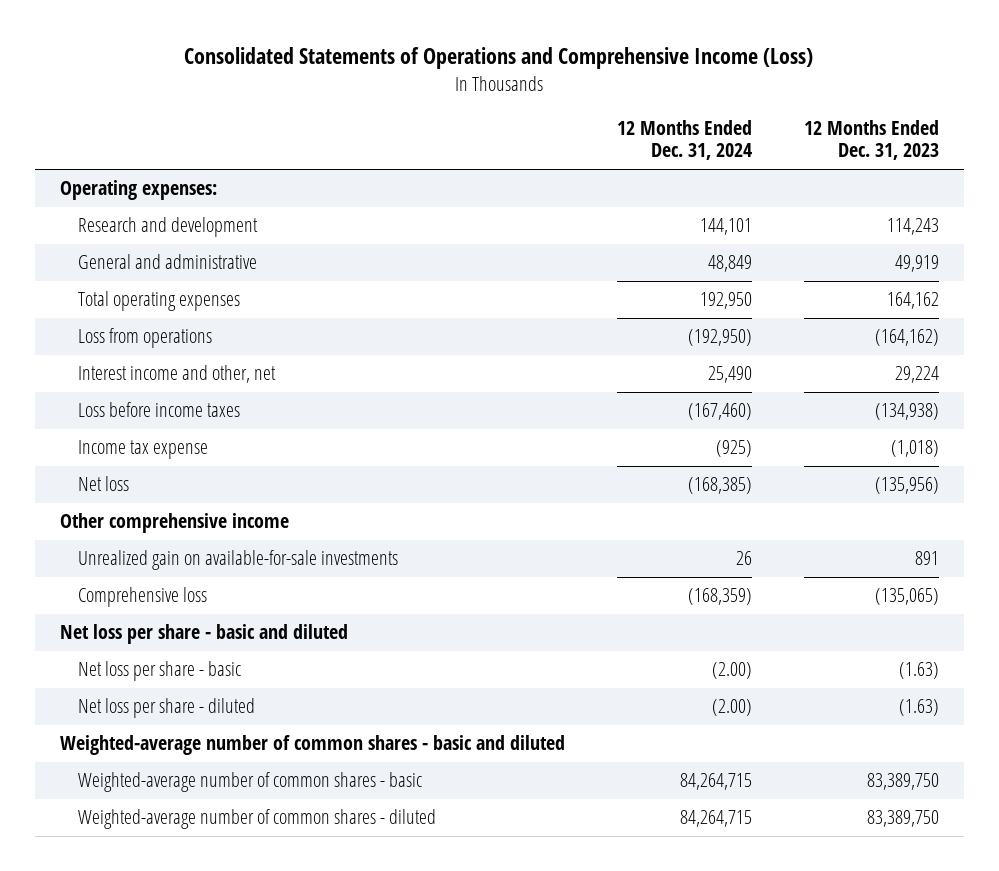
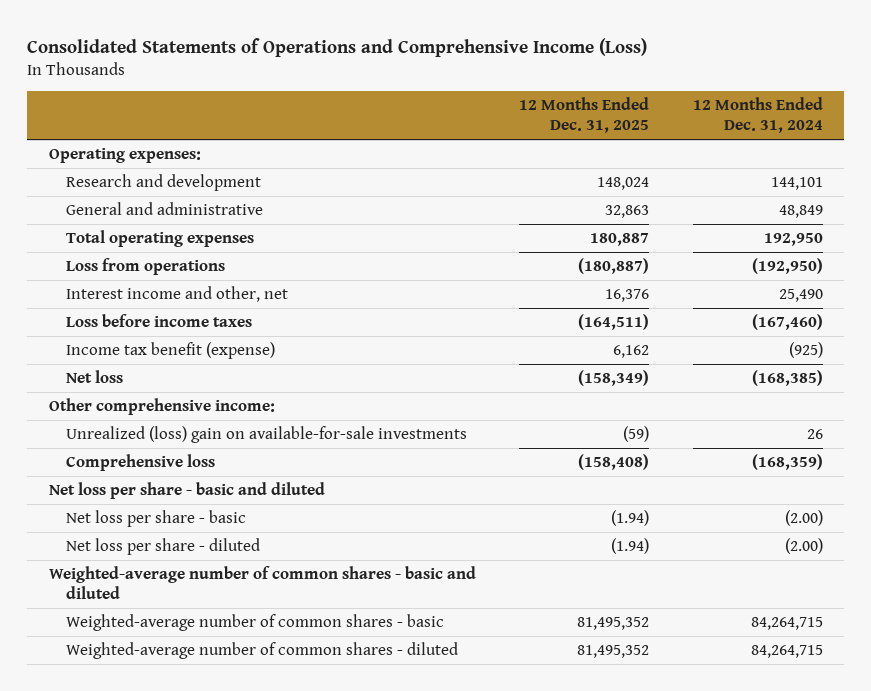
- | 12 Months Ended Dec. 31, 2024 | 12 Months Ended Dec. 31, 2023
+ | 12 Months Ended Dec. 31, 2025 | 12 Months Ended Dec. 31, 2024
- Income tax expense | (925) | (1,018)
+ Income tax benefit (expense) | 6,162 | (925)
- Other comprehensive income
- Unrealized gain on available-for-sale investments | 26 | 891
+ Other comprehensive income:
+ Unrealized (loss) gain on available-for-sale investments | (59) | 26

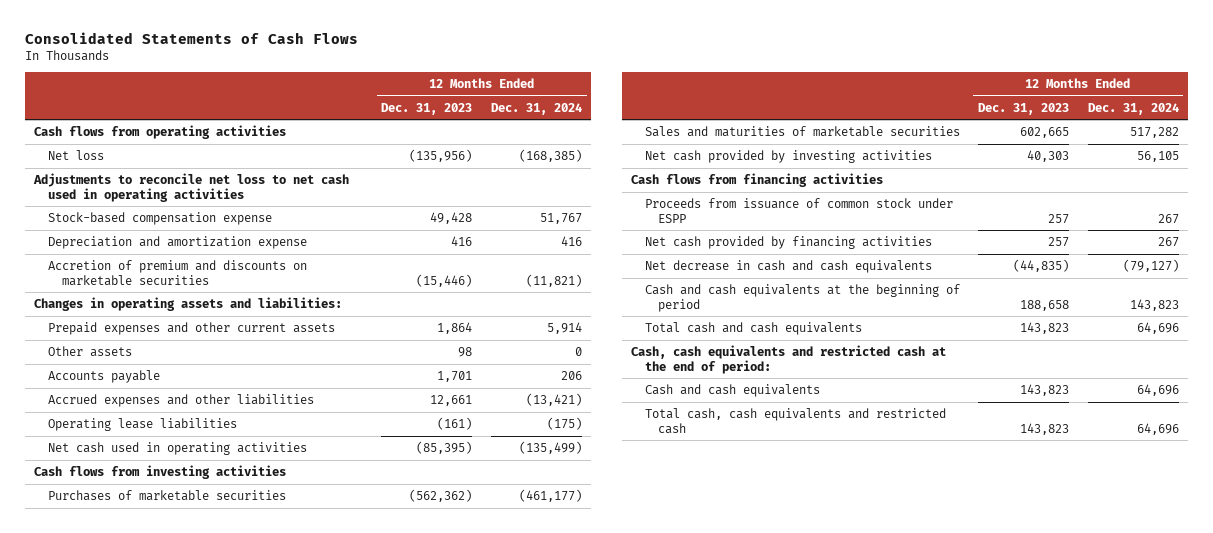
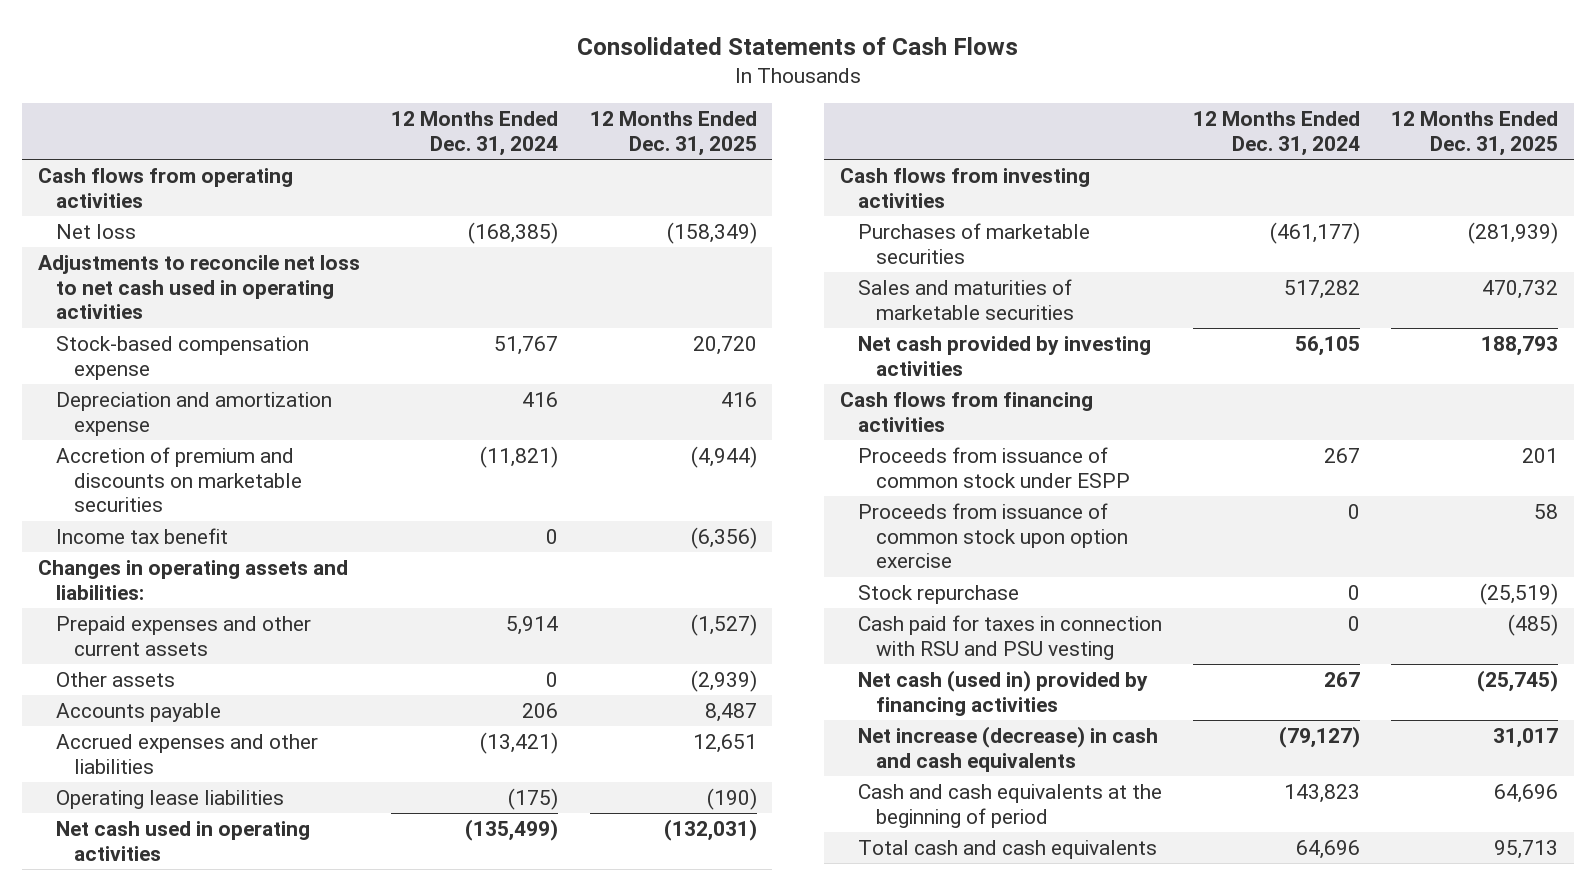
- | 12 Months Ended Dec. 31, 2023 | 12 Months Ended Dec. 31, 2024
+ | 12 Months Ended Dec. 31, 2024 | 12 Months Ended Dec. 31, 2025
+ Income tax benefit | 0 | (6,356)
- Net cash provided by financing activities | 257 | 267
- Net decrease in cash and cash equivalents | (44,835) | (79,127)
+ Proceeds from issuance of common stock upon option exercise | 0 | 58
+ Stock repurchase | 0 | (25,519)
+ Cash paid for taxes in connection with RSU and PSU vesting | 0 | (485)
+ Net cash (used in) provided by financing activities | 267 | (25,745)
+ Net increase (decrease) in cash and cash equivalents | (79,127) | 31,017
- Cash, cash equivalents and restricted cash at the end of period:
- Cash and cash equivalents | 143,823 | 64,696
- Total cash, cash equivalents and restricted cash | 143,823 | 64,696

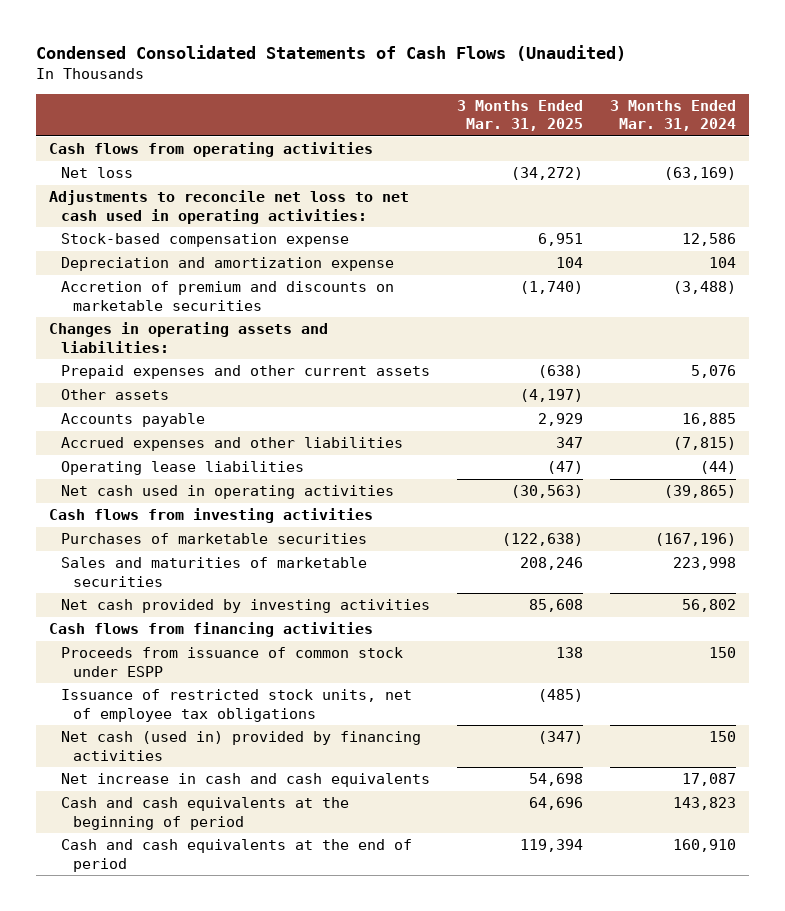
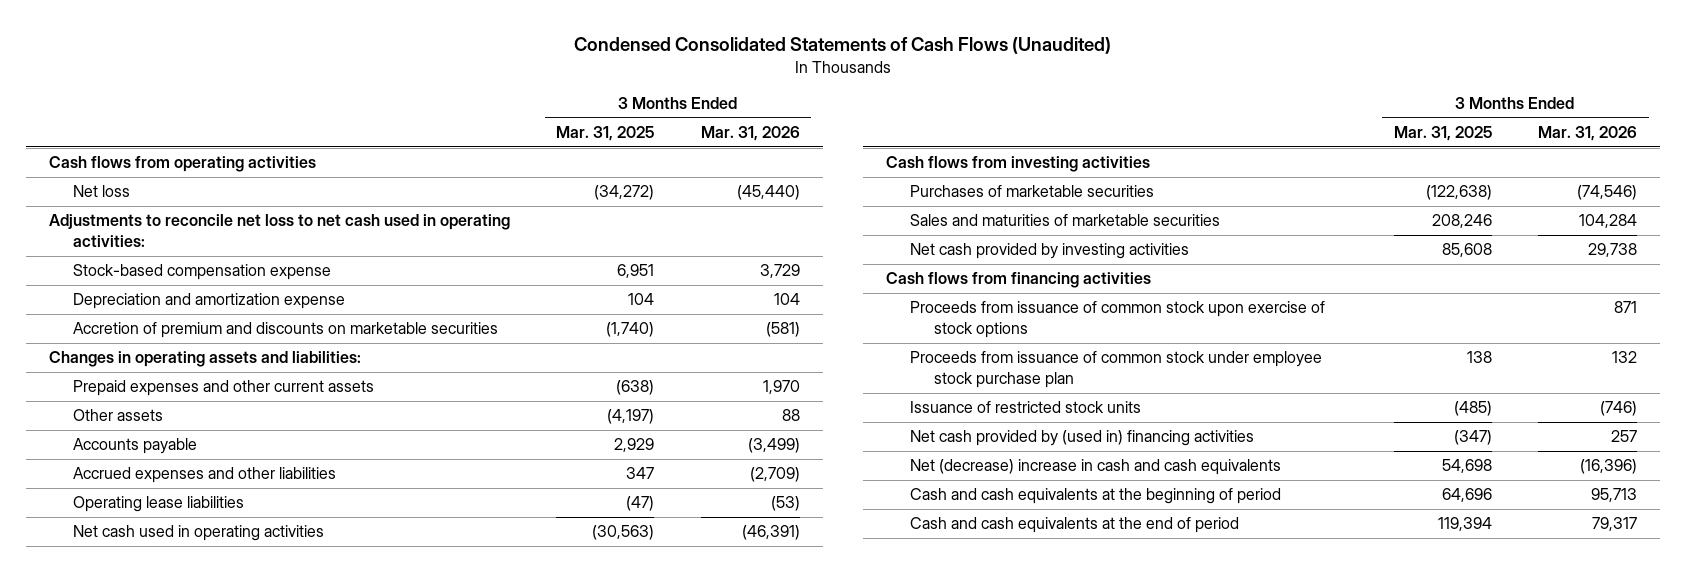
- | 3 Months Ended Mar. 31, 2025 | 3 Months Ended Mar. 31, 2024
+ | 3 Months Ended Mar. 31, 2025 | 3 Months Ended Mar. 31, 2026
- Proceeds from issuance of common stock under ESPP | 138 | 150
- Issuance of restricted stock units, net of employee tax obligations | (485) |
- Net cash (used in) provided by financing activities | (347) | 150
- Net increase in cash and cash equivalents | 54,698 | 17,087
+ Proceeds from issuance of common stock upon exercise of stock options | | 871
+ Proceeds from issuance of common stock under employee stock purchase plan | 138 | 132
+ Issuance of restricted stock units | (485) | (746)
+ Net cash provided by (used in) financing activities | (347) | 257
+ Net (decrease) increase in cash and cash equivalents | 54,698 | (16,396)

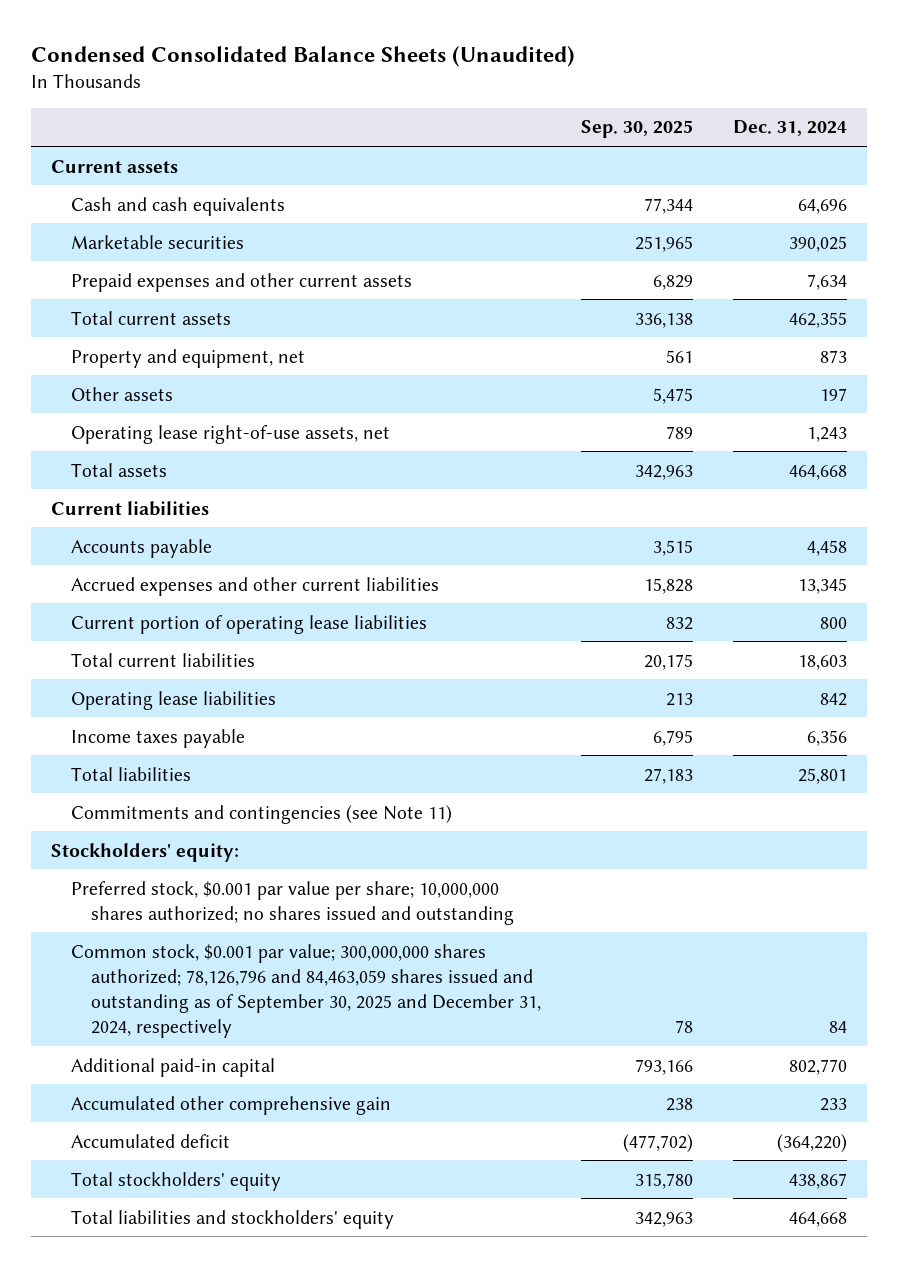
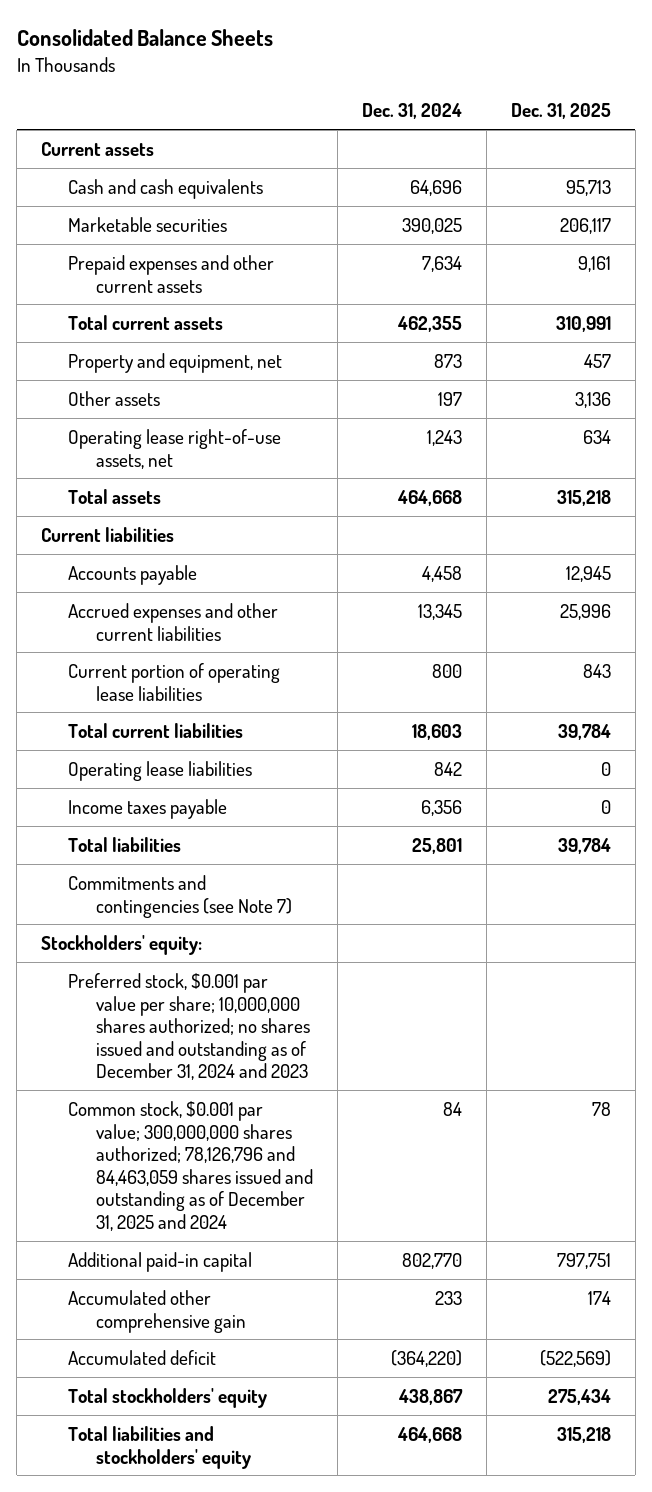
- Condensed Consolidated Balance Sheets (Unaudited)
+ Consolidated Balance Sheets
- | Sep. 30, 2025 | Dec. 31, 2024
+ | Dec. 31, 2024 | Dec. 31, 2025
- Commitments and contingencies (see Note 11)
+ Commitments and contingencies (see Note 7)
- Preferred stock, $0.001 par value per share; 10,000,000 shares authorized; no shares issued and outstanding
- Common stock, $0.001 par value; 300,000,000 shares authorized; 78,126,796 and 84,463,059 shares issued and outstanding as of September 30, 2025 and December 31, 2024, respectively | 78 | 84
+ Preferred stock, $0.001 par value per share; 10,000,000 shares authorized; no shares issued and outstanding as of December 31, 2024 and 2023
+ Common stock, $0.001 par value; 300,000,000 shares authorized; 78,126,796 and 84,463,059 shares issued and outstanding as of December 31, 2025 and 2024 | 84 | 78

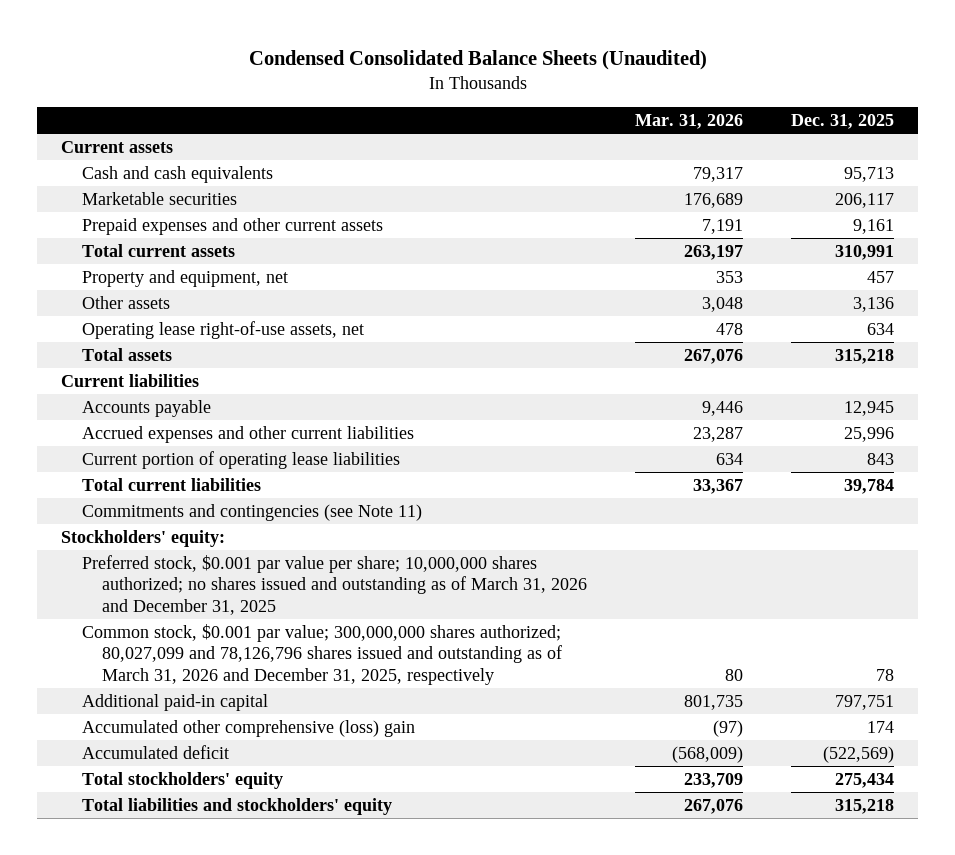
- Consolidated Balance Sheets
+ Condensed Consolidated Balance Sheets (Unaudited)
- | Dec. 31, 2024 | Dec. 31, 2025
+ | Mar. 31, 2026 | Dec. 31, 2025
- Operating lease liabilities | 842 | 0
- Income taxes payable | 6,356 | 0
- Total liabilities | 25,801 | 39,784
- Commitments and contingencies (see Note 7)
+ Commitments and contingencies (see Note 11)
- Preferred stock, $0.001 par value per share; 10,000,000 shares authorized; no shares issued and outstanding as of December 31, 2024 and 2023
- Common stock, $0.001 par value; 300,000,000 shares authorized; 78,126,796 and 84,463,059 shares issued and outstanding as of December 31, 2025 and 2024 | 84 | 78
+ Preferred stock, $0.001 par value per share; 10,000,000 shares authorized; no shares issued and outstanding as of March 31, 2026 and December 31, 2025
+ Common stock, $0.001 par value; 300,000,000 shares authorized; 80,027,099 and 78,126,796 shares issued and outstanding as of March 31, 2026 and December 31, 2025, respectively | 80 | 78
- Accumulated other comprehensive gain | 233 | 174
+ Accumulated other comprehensive (loss) gain | (97) | 174

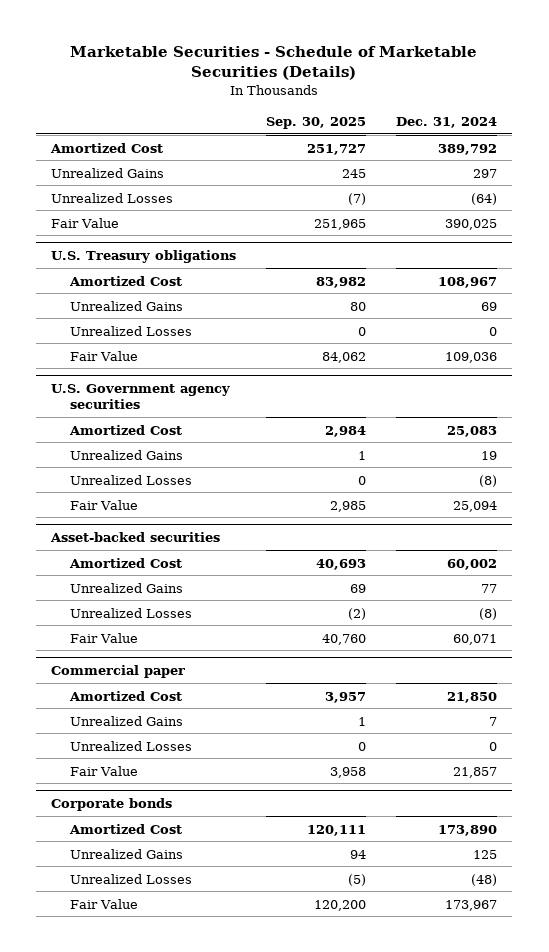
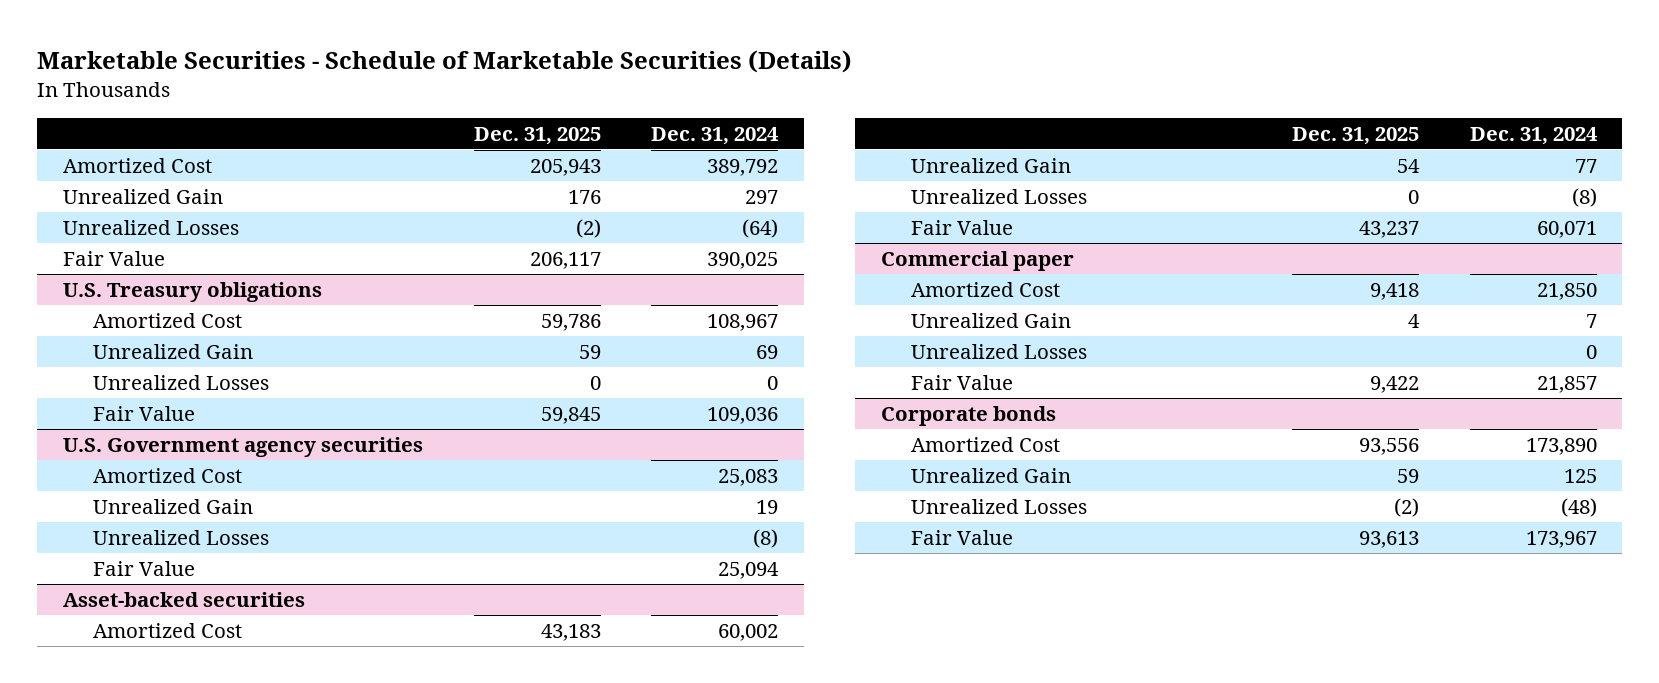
- | Sep. 30, 2025 | Dec. 31, 2024
+ | Dec. 31, 2025 | Dec. 31, 2024
- Unrealized Gains | 245 | 297
+ Unrealized Gain | 176 | 297
@ U.S. Treasury obligations
- Unrealized Gains | 80 | 69
+ Unrealized Gain | 59 | 69
@ U.S. Government agency securities
- Unrealized Gains | 1 | 19
+ Unrealized Gain | | 19
@ Asset-backed securities
- Unrealized Gains | 69 | 77
+ Unrealized Gain | 54 | 77
@ Commercial paper
- Unrealized Gains | 1 | 7
+ Unrealized Gain | 4 | 7
@ Corporate bonds
- Unrealized Gains | 94 | 125
+ Unrealized Gain | 59 | 125

